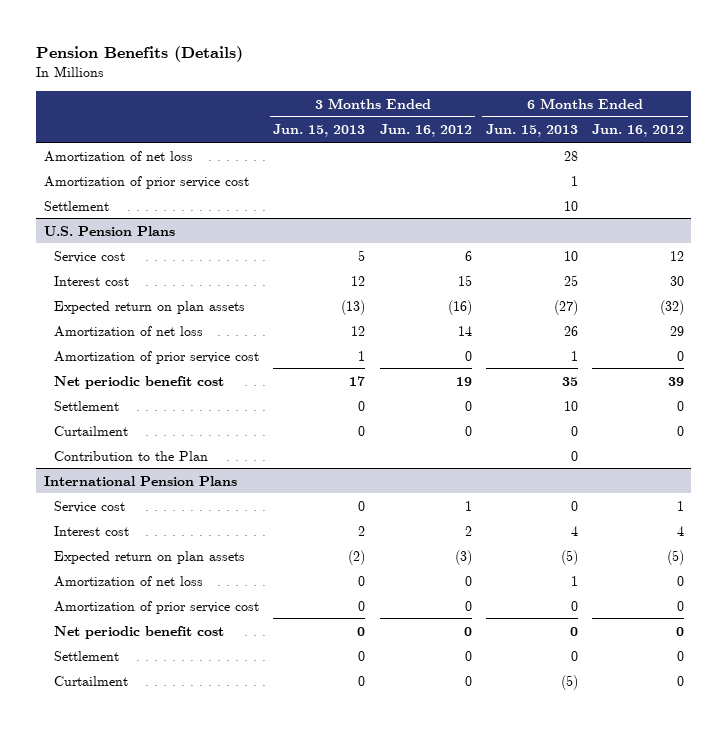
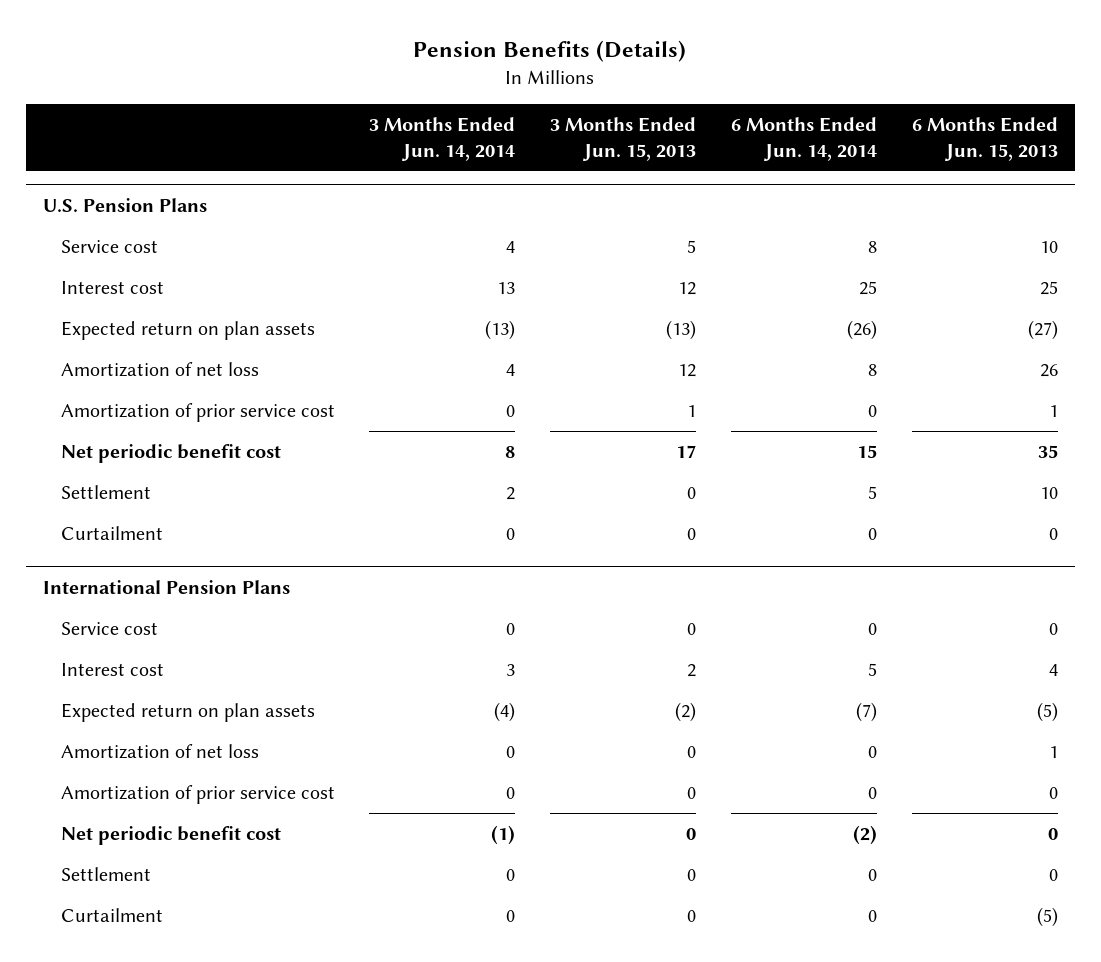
- | 3 Months Ended Jun. 15, 2013 | 3 Months Ended Jun. 16, 2012 | 6 Months Ended Jun. 15, 2013 | 6 Months Ended Jun. 16, 2012
+ | 3 Months Ended Jun. 14, 2014 | 3 Months Ended Jun. 15, 2013 | 6 Months Ended Jun. 14, 2014 | 6 Months Ended Jun. 15, 2013
- Amortization of net loss | | | 28 |
- Amortization of prior service cost | | | 1 |
- Settlement | | | 10 |
@ U.S. Pension Plans
- Contribution to the Plan | | | 0 |

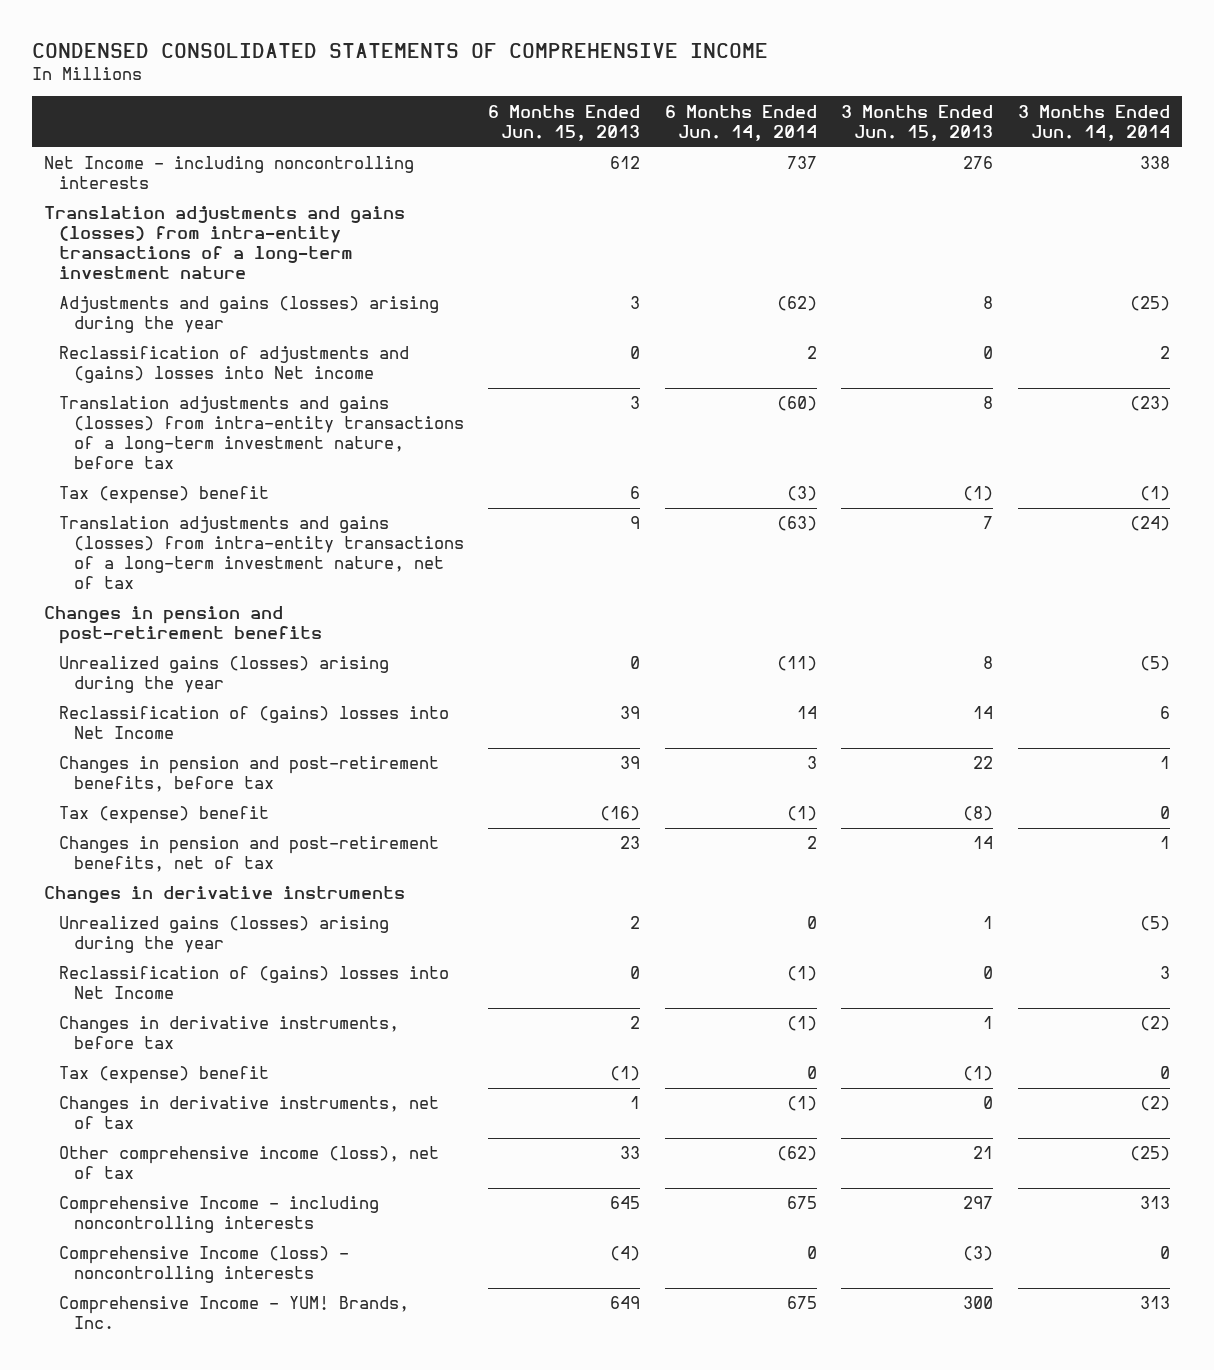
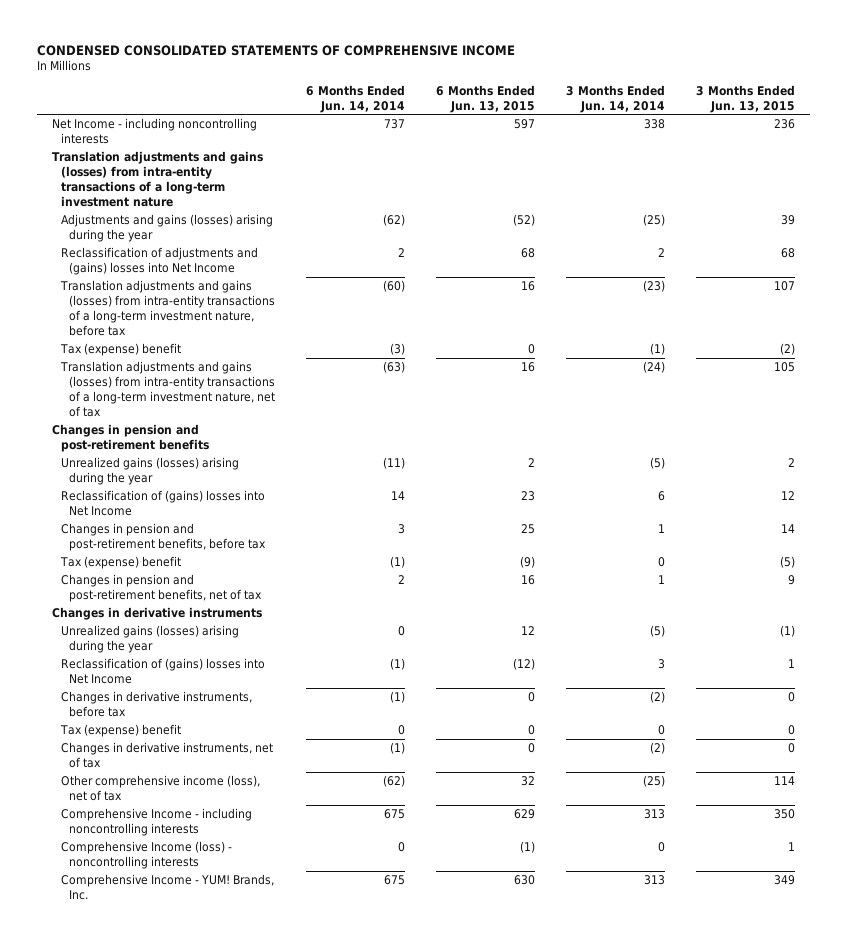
- | 6 Months Ended Jun. 15, 2013 | 6 Months Ended Jun. 14, 2014 | 3 Months Ended Jun. 15, 2013 | 3 Months Ended Jun. 14, 2014
+ | 6 Months Ended Jun. 14, 2014 | 6 Months Ended Jun. 13, 2015 | 3 Months Ended Jun. 14, 2014 | 3 Months Ended Jun. 13, 2015
- Reclassification of adjustments and (gains) losses into Net income | 0 | 2 | 0 | 2
+ Reclassification of adjustments and (gains) losses into Net Income | 2 | 68 | 2 | 68

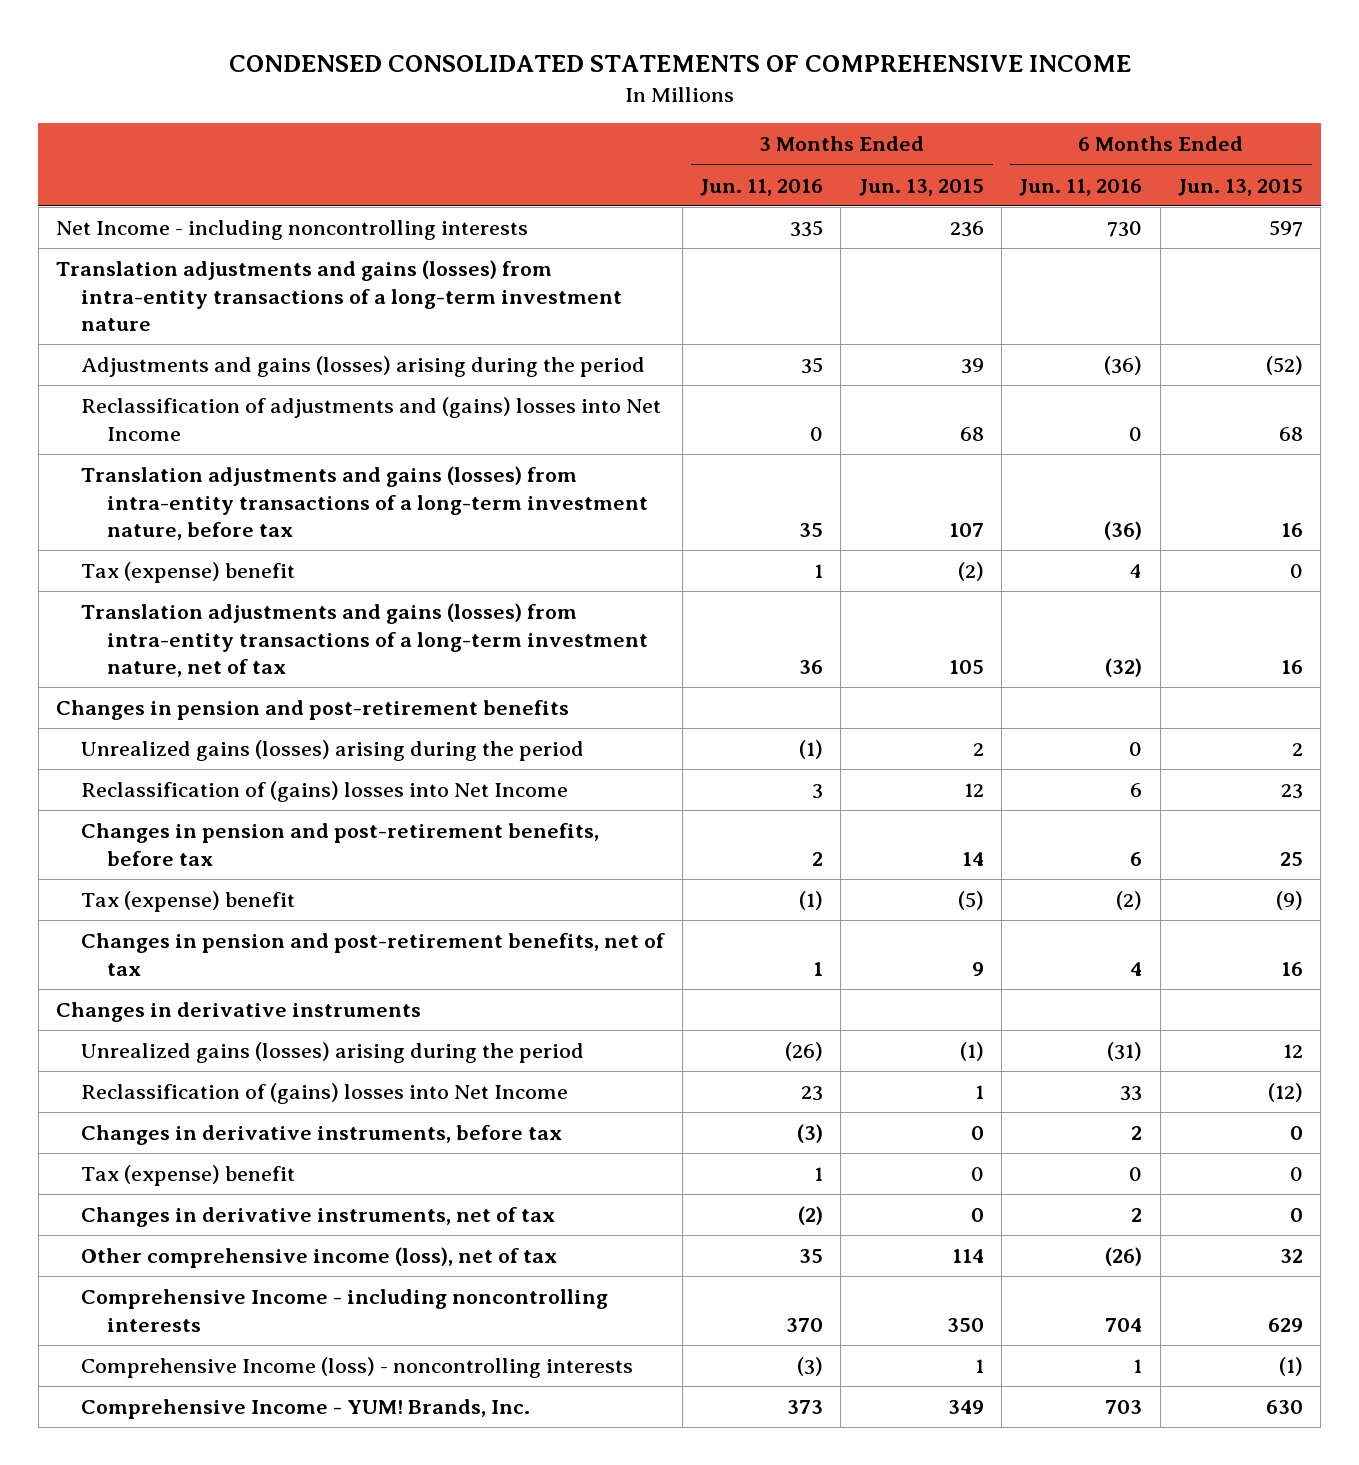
- | 6 Months Ended Jun. 14, 2014 | 6 Months Ended Jun. 13, 2015 | 3 Months Ended Jun. 14, 2014 | 3 Months Ended Jun. 13, 2015
+ | 3 Months Ended Jun. 11, 2016 | 3 Months Ended Jun. 13, 2015 | 6 Months Ended Jun. 11, 2016 | 6 Months Ended Jun. 13, 2015
- Adjustments and gains (losses) arising during the year | (62) | (52) | (25) | 39
+ Adjustments and gains (losses) arising during the period | 35 | 39 | (36) | (52)
- Unrealized gains (losses) arising during the year | (11) | 2 | (5) | 2
+ Unrealized gains (losses) arising during the period | (1) | 2 | 0 | 2
- Unrealized gains (losses) arising during the year | 0 | 12 | (5) | (1)
+ Unrealized gains (losses) arising during the period | (26) | (1) | (31) | 12

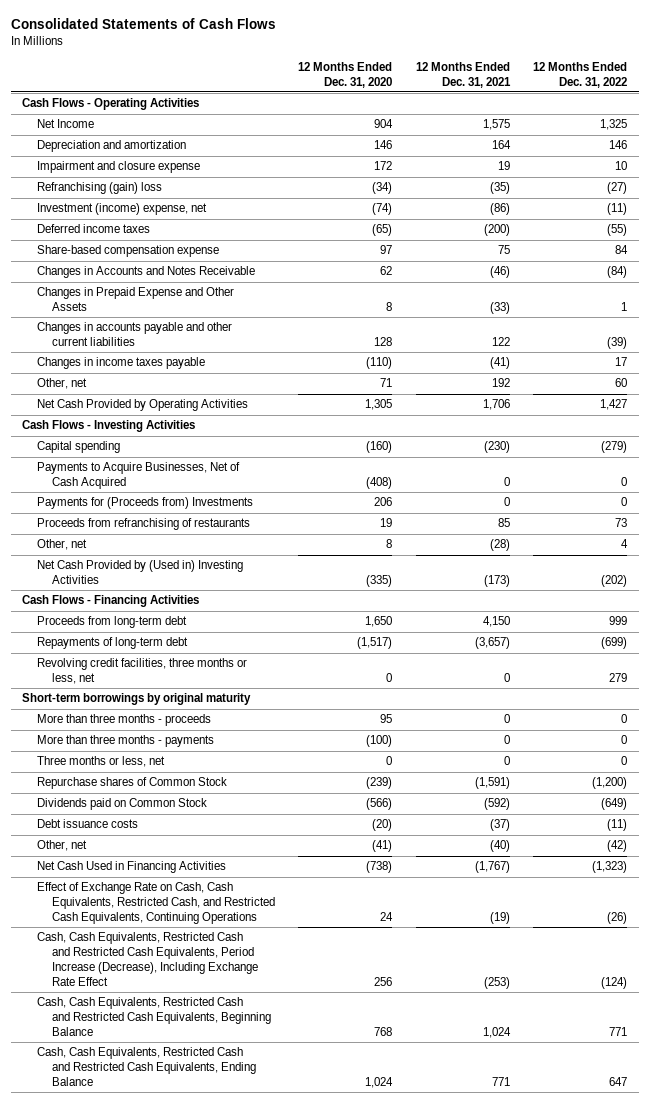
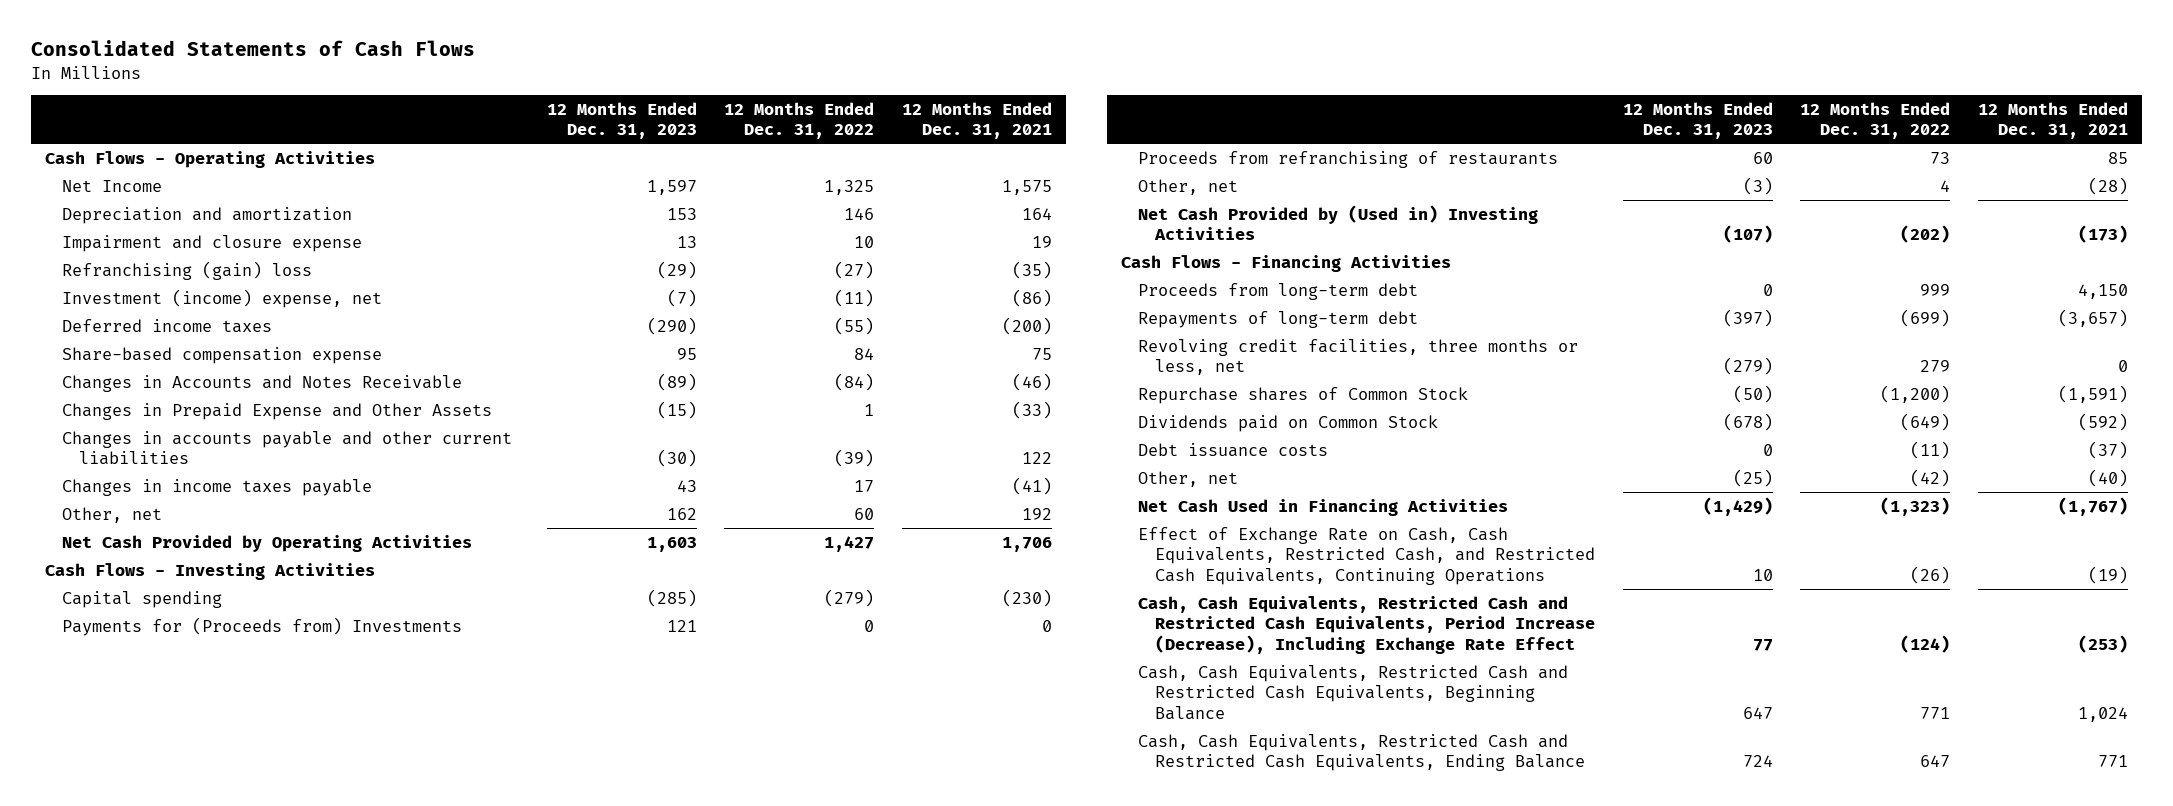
- | 12 Months Ended Dec. 31, 2020 | 12 Months Ended Dec. 31, 2021 | 12 Months Ended Dec. 31, 2022
+ | 12 Months Ended Dec. 31, 2023 | 12 Months Ended Dec. 31, 2022 | 12 Months Ended Dec. 31, 2021
- Payments to Acquire Businesses, Net of Cash Acquired | (408) | 0 | 0
- Short-term borrowings by original maturity
- More than three months - proceeds | 95 | 0 | 0
- More than three months - payments | (100) | 0 | 0
- Three months or less, net | 0 | 0 | 0

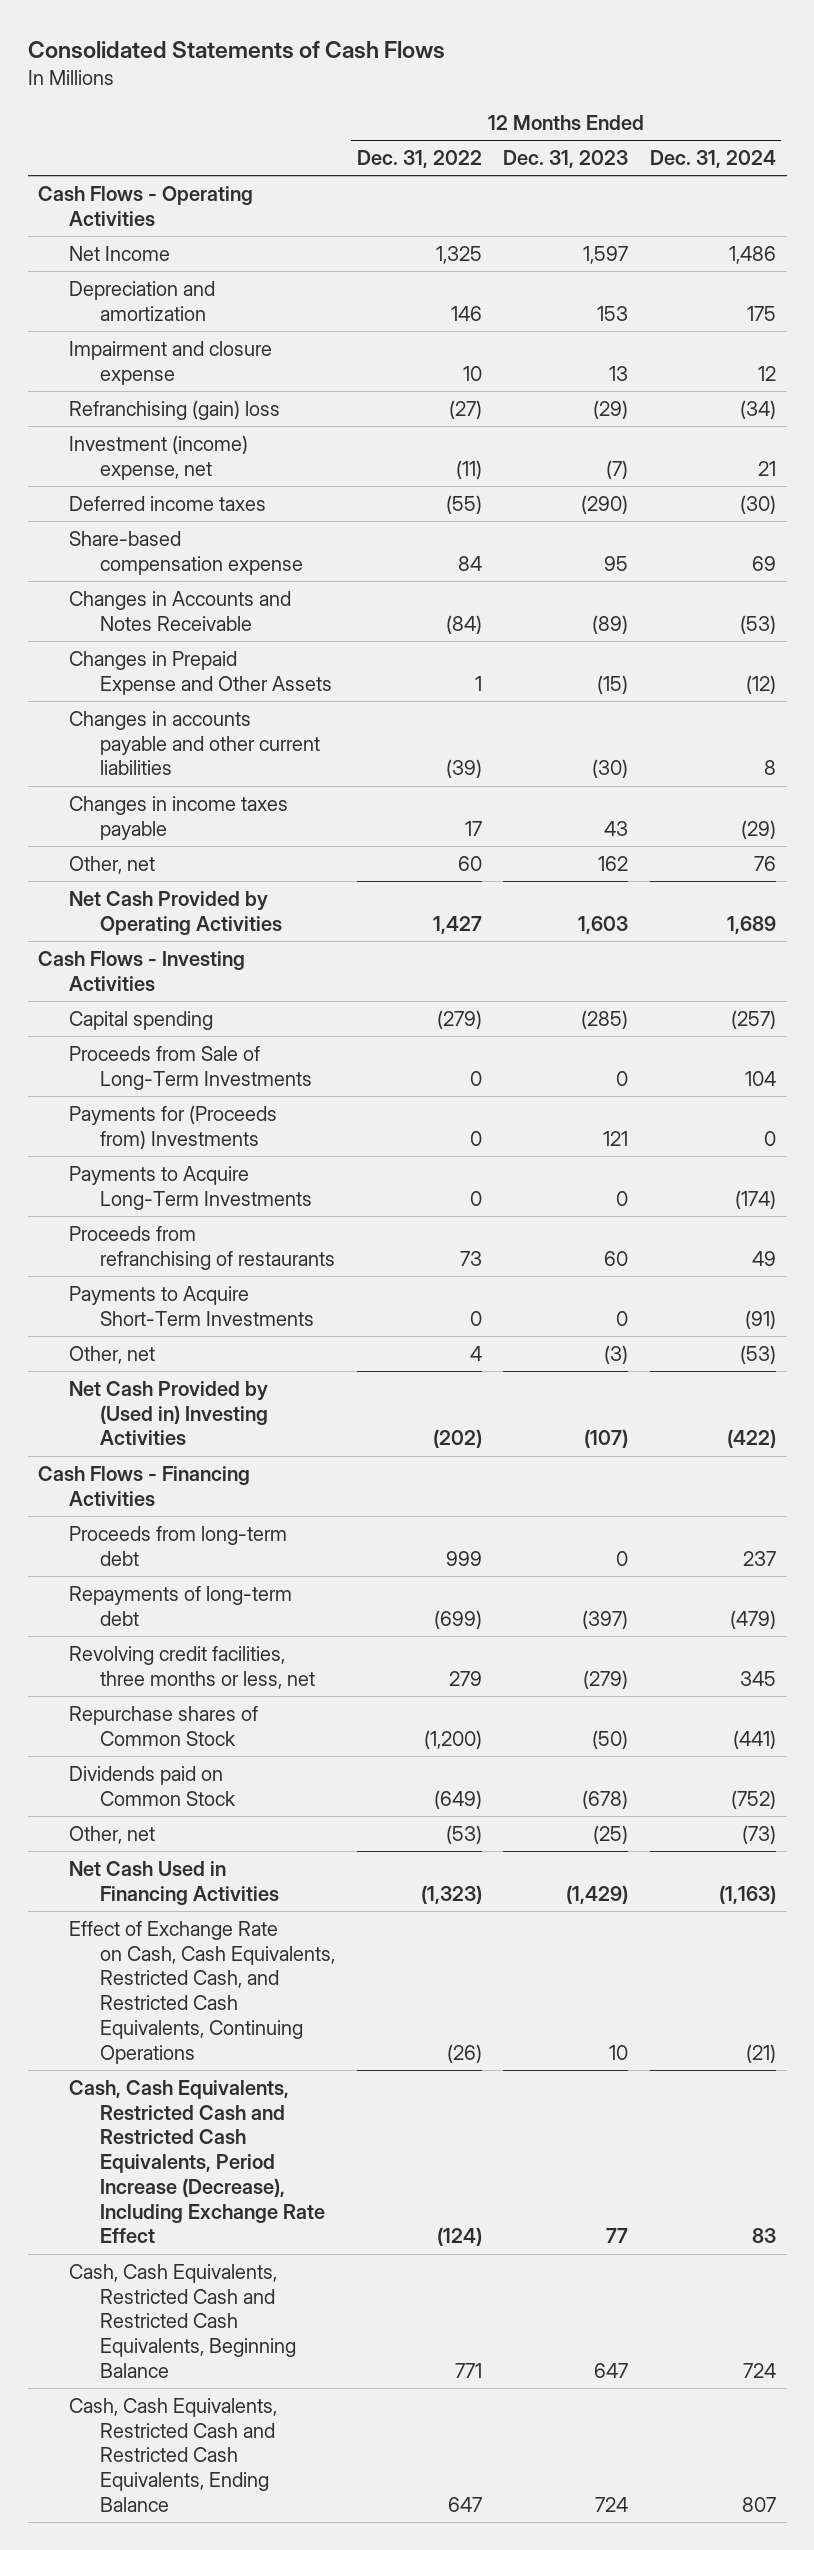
- | 12 Months Ended Dec. 31, 2023 | 12 Months Ended Dec. 31, 2022 | 12 Months Ended Dec. 31, 2021
+ | 12 Months Ended Dec. 31, 2022 | 12 Months Ended Dec. 31, 2023 | 12 Months Ended Dec. 31, 2024
+ Proceeds from Sale of Long-Term Investments | 0 | 0 | 104
+ Payments to Acquire Long-Term Investments | 0 | 0 | (174)
+ Payments to Acquire Short-Term Investments | 0 | 0 | (91)
- Debt issuance costs | 0 | (11) | (37)
- Other, net | (25) | (42) | (40)
+ Other, net | (53) | (25) | (73)

